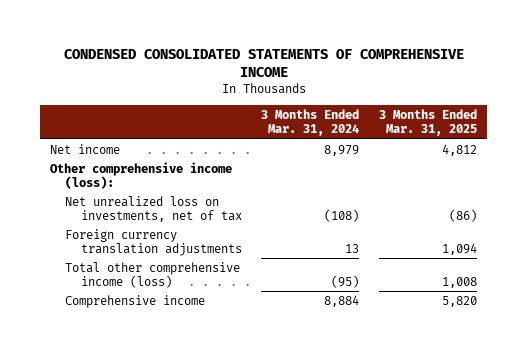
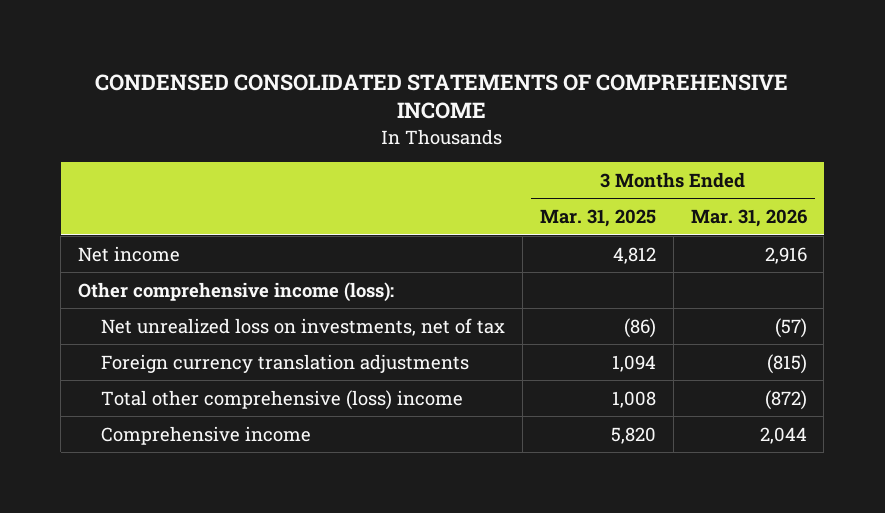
- | 3 Months Ended Mar. 31, 2024 | 3 Months Ended Mar. 31, 2025
+ | 3 Months Ended Mar. 31, 2025 | 3 Months Ended Mar. 31, 2026
- Total other comprehensive income (loss) | (95) | 1,008
+ Total other comprehensive (loss) income | 1,008 | (872)

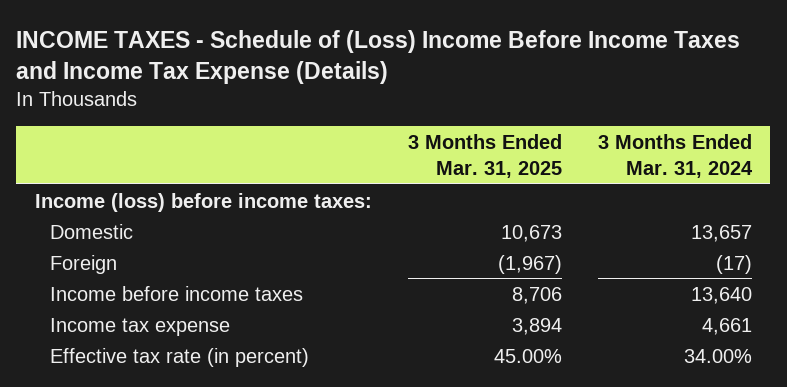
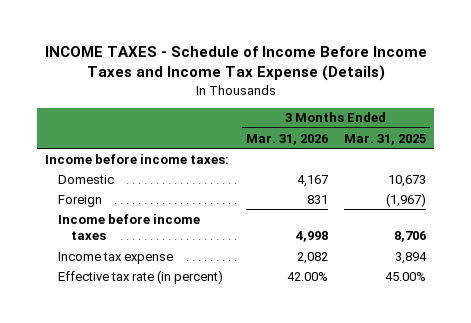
- INCOME TAXES - Schedule of (Loss) Income Before Income Taxes and Income Tax Expense (Details)
+ INCOME TAXES - Schedule of Income Before Income Taxes and Income Tax Expense (Details)
- | 3 Months Ended Mar. 31, 2025 | 3 Months Ended Mar. 31, 2024
+ | 3 Months Ended Mar. 31, 2026 | 3 Months Ended Mar. 31, 2025
- Income (loss) before income taxes:
+ Income before income taxes:

